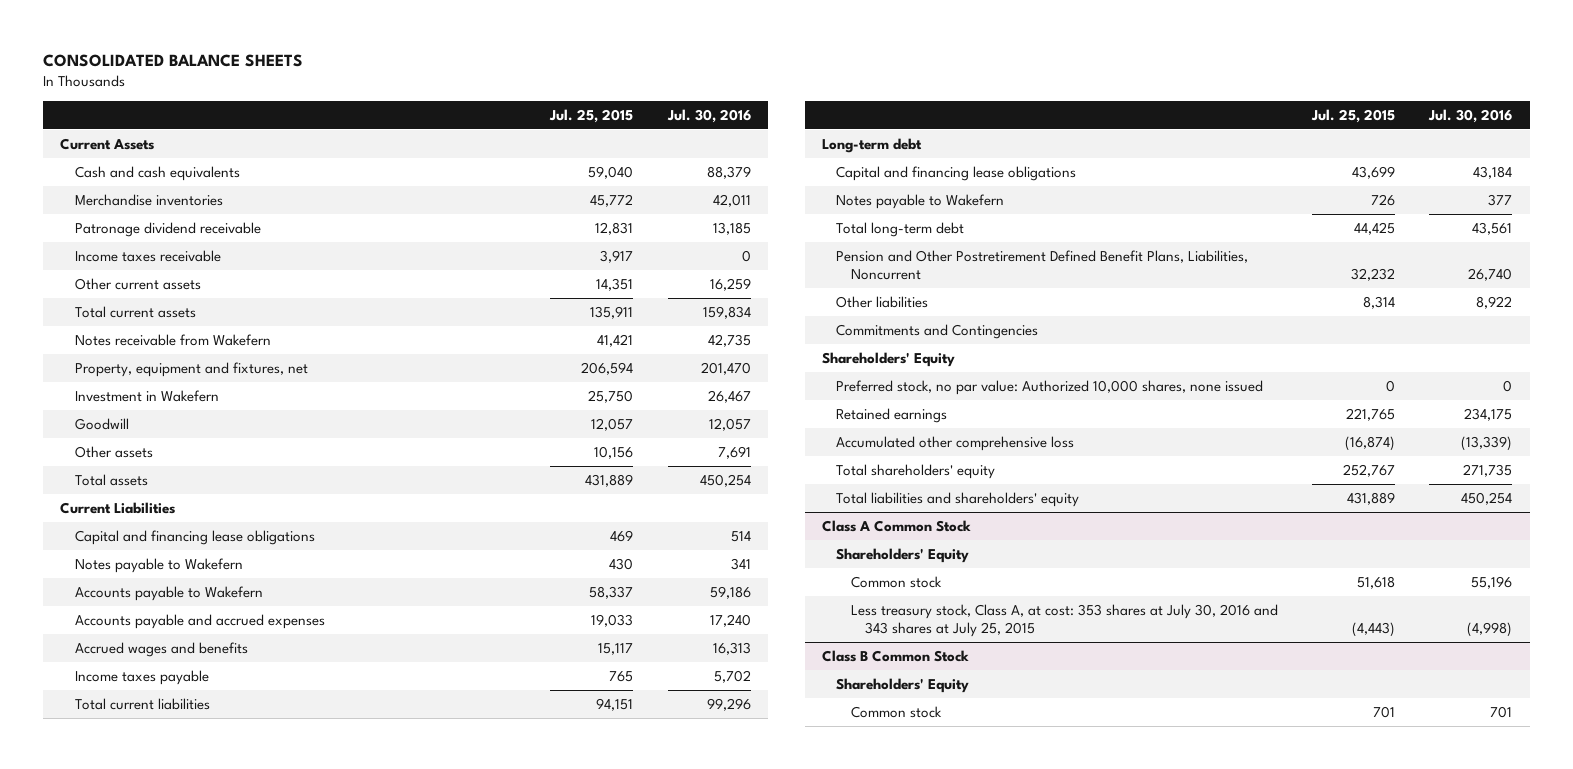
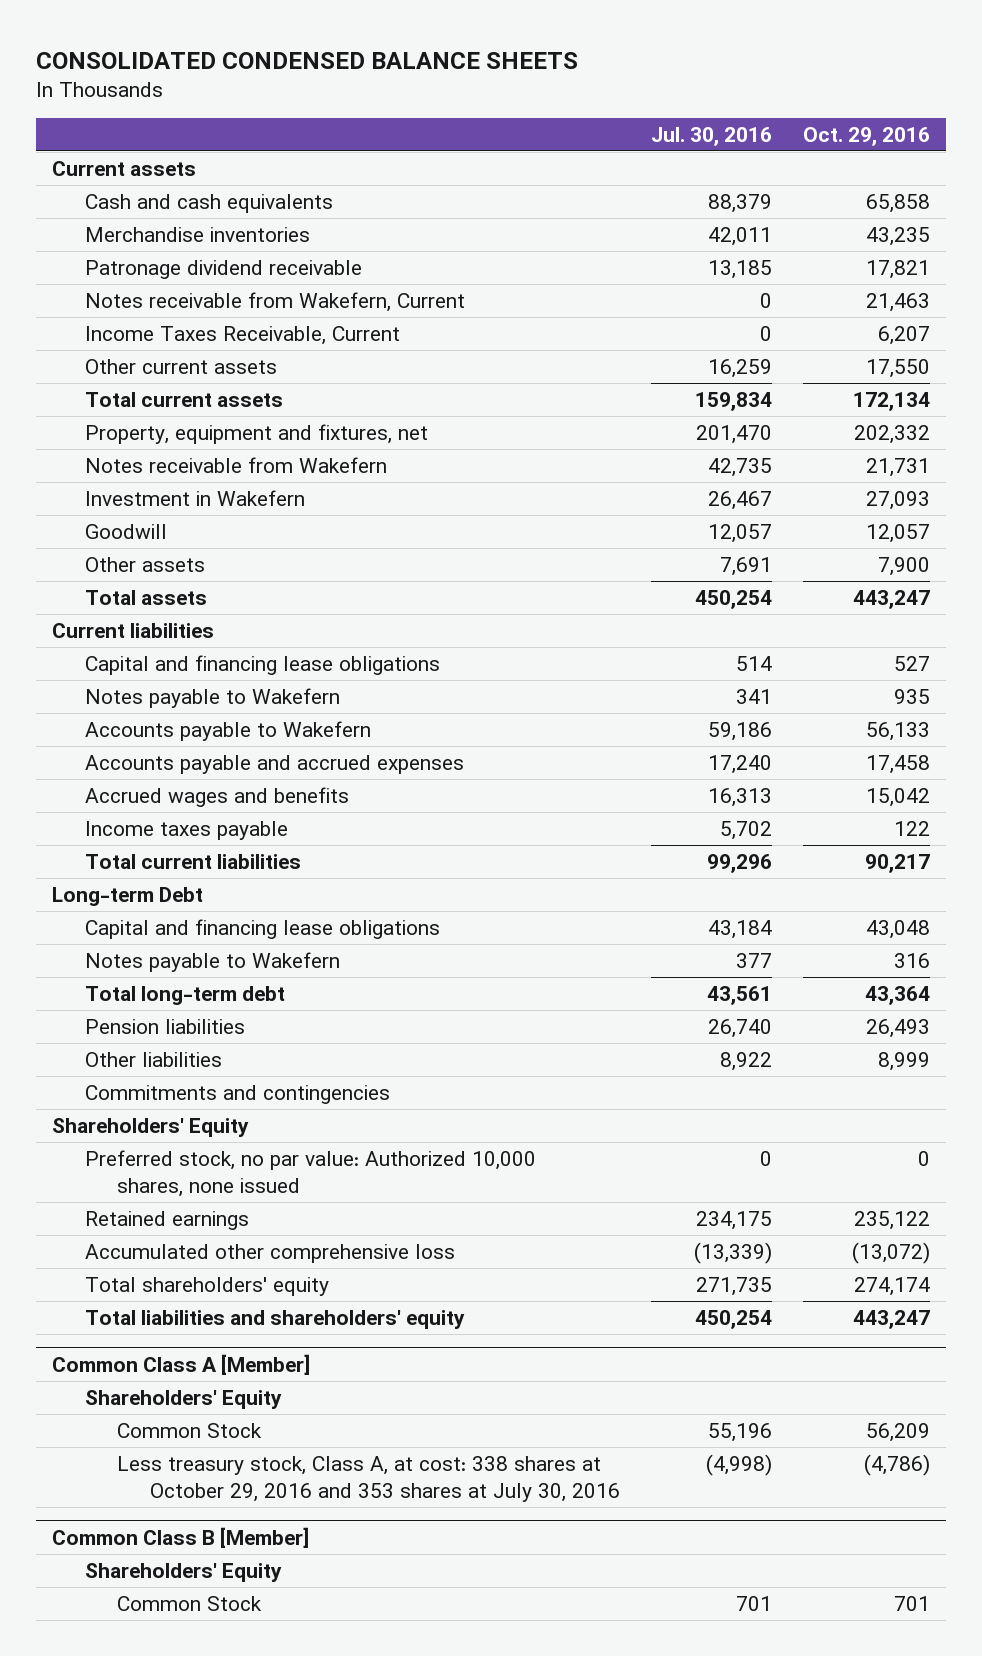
- CONSOLIDATED BALANCE SHEETS
+ CONSOLIDATED CONDENSED BALANCE SHEETS
- | Jul. 25, 2015 | Jul. 30, 2016
+ | Jul. 30, 2016 | Oct. 29, 2016
- Current Assets
+ Current assets
- Income taxes receivable | 3,917 | 0
+ Notes receivable from Wakefern, Current | 0 | 21,463
+ Income Taxes Receivable, Current | 0 | 6,207
moved down: Notes receivable from Wakefern | 42,735 | 21,731
- Current Liabilities
+ Current liabilities
- Long-term debt
+ Long-term Debt
- Pension and Other Postretirement Defined Benefit Plans, Liabilities, Noncurrent | 32,232 | 26,740
+ Pension liabilities | 26,740 | 26,493
- Commitments and Contingencies
+ Commitments and contingencies
- Class A Common Stock
+ Common Class A [Member]
- Common stock | 51,618 | 55,196
- Less treasury stock, Class A, at cost: 353 shares at July 30, 2016 and 343 shares at July 25, 2015 | (4,443) | (4,998)
- Class B Common Stock
+ Common Stock | 55,196 | 56,209
+ Less treasury stock, Class A, at cost: 338 shares at October 29, 2016 and 353 shares at July 30, 2016 | (4,998) | (4,786)
+ Common Class B [Member]
- Common stock | 701 | 701
+ Common Stock | 701 | 701

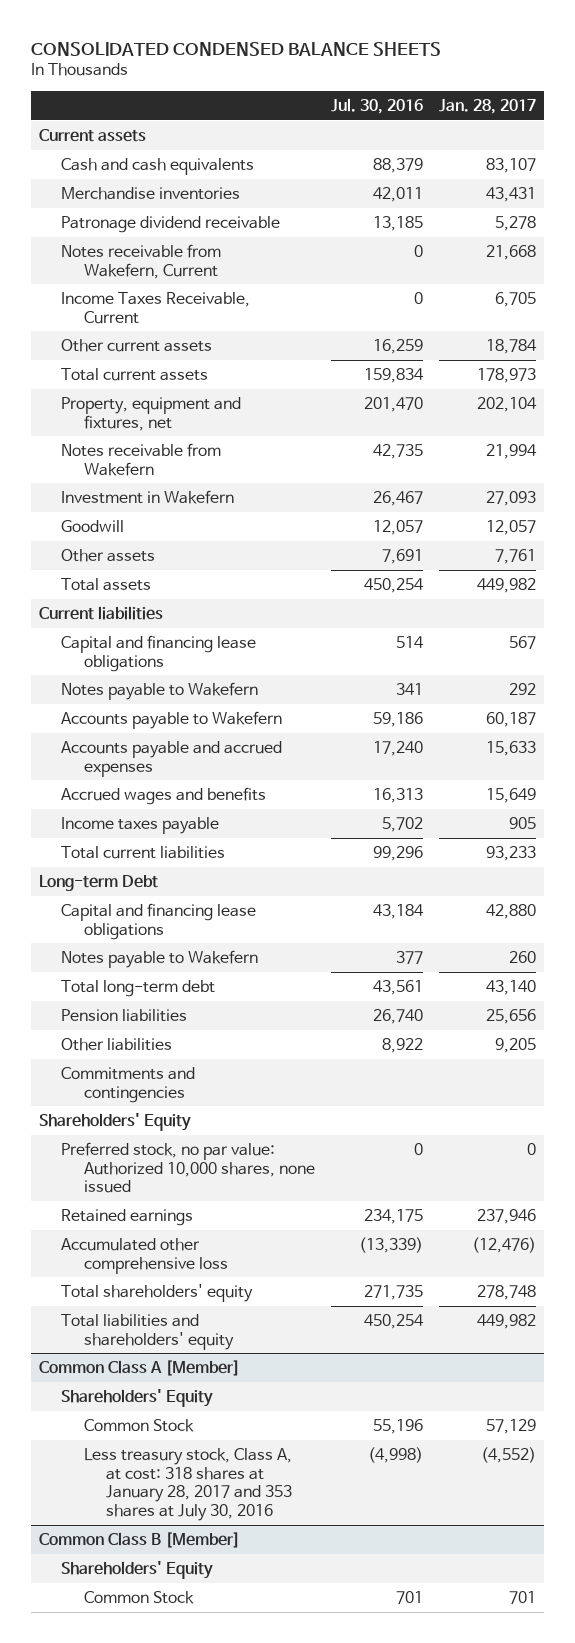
- | Jul. 30, 2016 | Oct. 29, 2016
+ | Jul. 30, 2016 | Jan. 28, 2017
@ Common Class A [Member]
- Less treasury stock, Class A, at cost: 338 shares at October 29, 2016 and 353 shares at July 30, 2016 | (4,998) | (4,786)
+ Less treasury stock, Class A, at cost: 318 shares at January 28, 2017 and 353 shares at July 30, 2016 | (4,998) | (4,552)

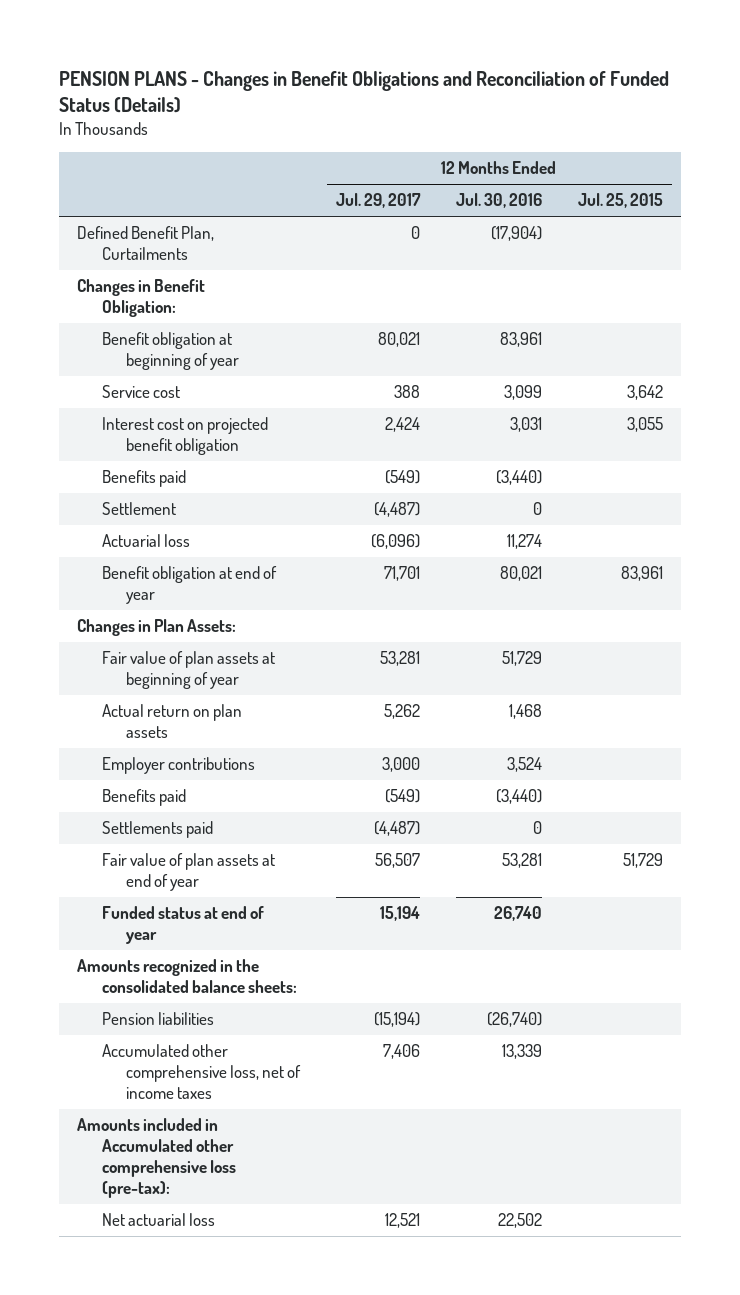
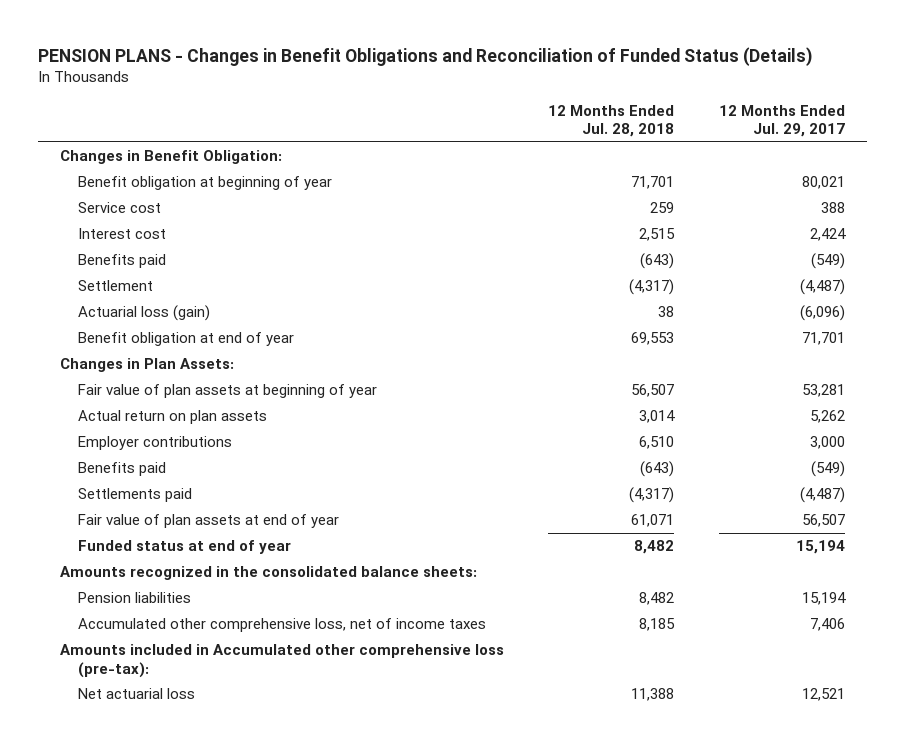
- | 12 Months Ended Jul. 29, 2017 | 12 Months Ended Jul. 30, 2016 | 12 Months Ended Jul. 25, 2015
+ | 12 Months Ended Jul. 28, 2018 | 12 Months Ended Jul. 29, 2017
- Defined Benefit Plan, Curtailments | 0 | (17,904) |
- Interest cost on projected benefit obligation | 2,424 | 3,031 | 3,055
+ Interest cost | 2,515 | 2,424
- Actuarial loss | (6,096) | 11,274 |
+ Actuarial loss (gain) | 38 | (6,096)
- Pension liabilities | (15,194) | (26,740) |
+ Pension liabilities | 8,482 | 15,194

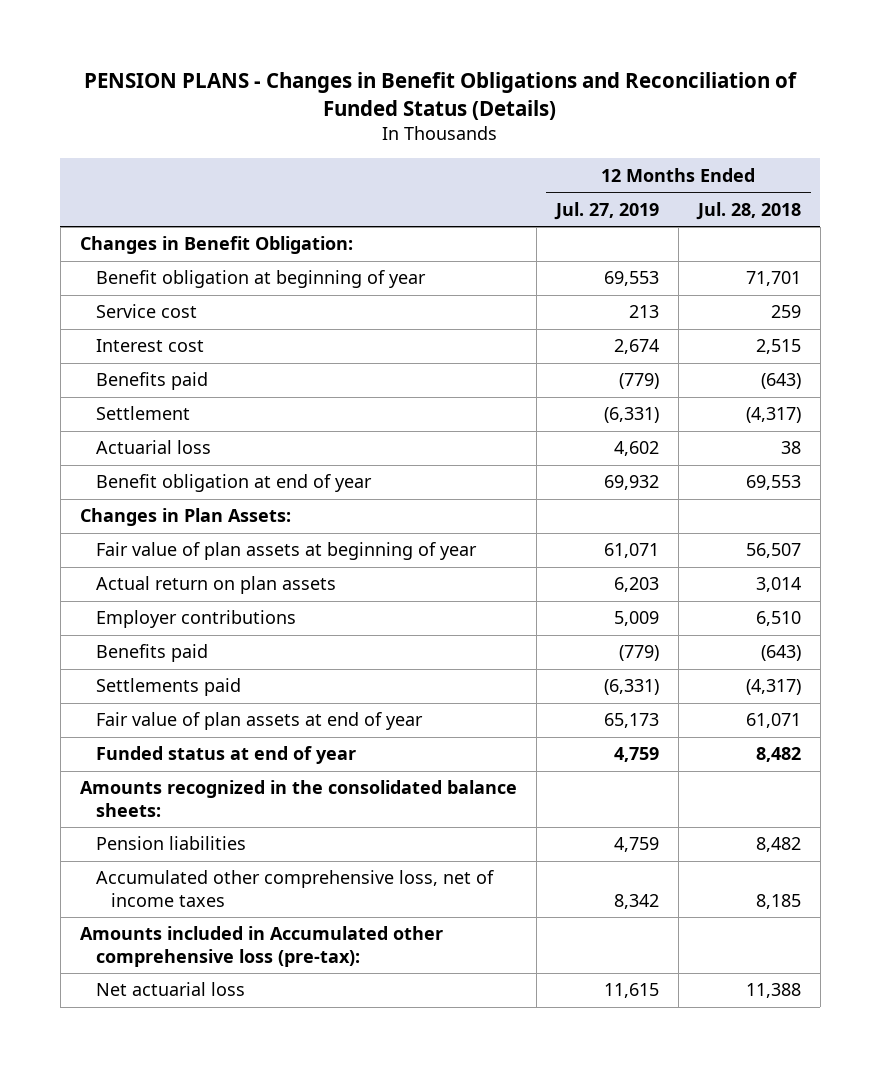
- | 12 Months Ended Jul. 28, 2018 | 12 Months Ended Jul. 29, 2017
+ | 12 Months Ended Jul. 27, 2019 | 12 Months Ended Jul. 28, 2018
- Actuarial loss (gain) | 38 | (6,096)
+ Actuarial loss | 4,602 | 38

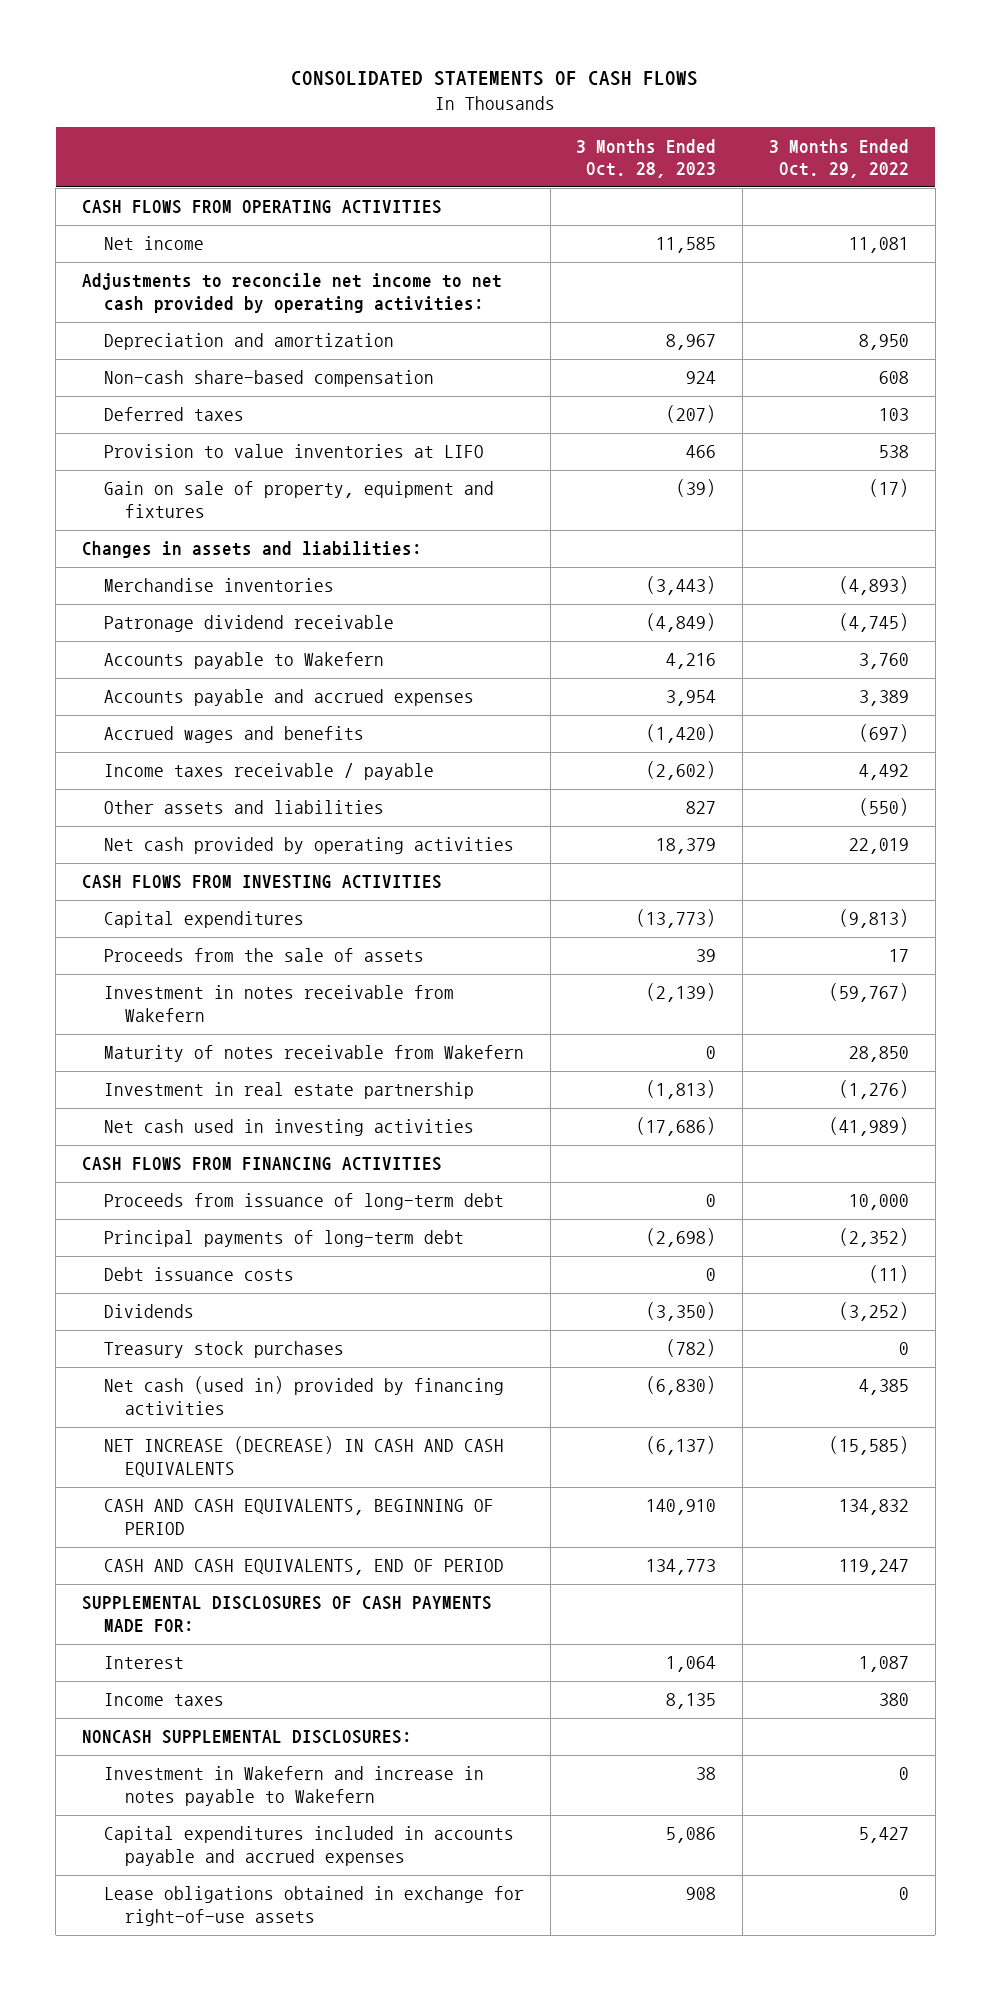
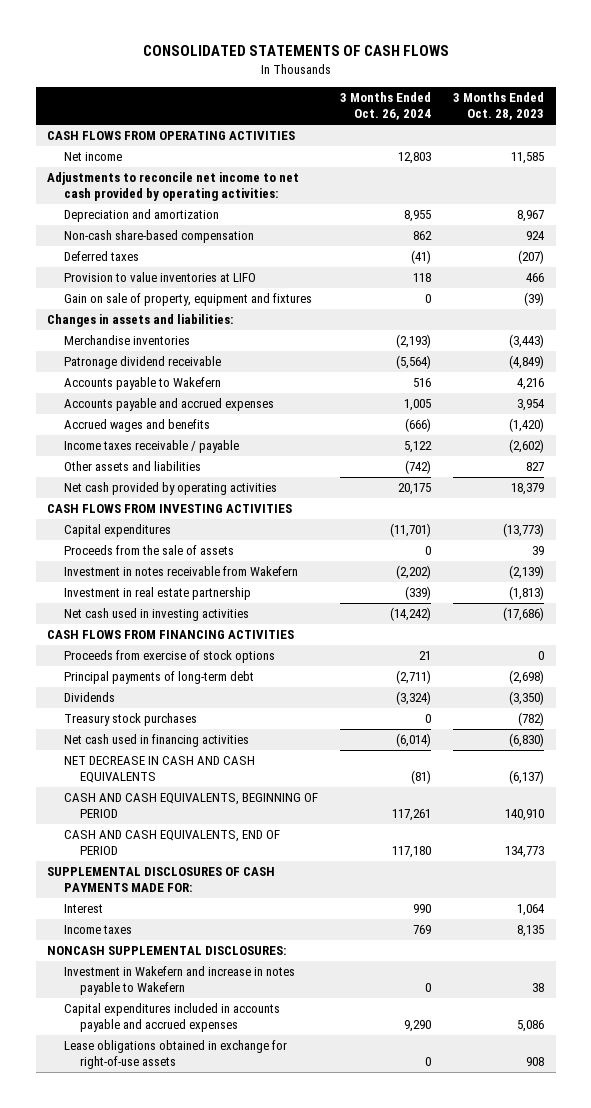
- | 3 Months Ended Oct. 28, 2023 | 3 Months Ended Oct. 29, 2022
+ | 3 Months Ended Oct. 26, 2024 | 3 Months Ended Oct. 28, 2023
- Maturity of notes receivable from Wakefern | 0 | 28,850
- Proceeds from issuance of long-term debt | 0 | 10,000
+ Proceeds from exercise of stock options | 21 | 0
- Debt issuance costs | 0 | (11)
- Net cash (used in) provided by financing activities | (6,830) | 4,385
- NET INCREASE (DECREASE) IN CASH AND CASH EQUIVALENTS | (6,137) | (15,585)
+ Net cash used in financing activities | (6,014) | (6,830)
+ NET DECREASE IN CASH AND CASH EQUIVALENTS | (81) | (6,137)

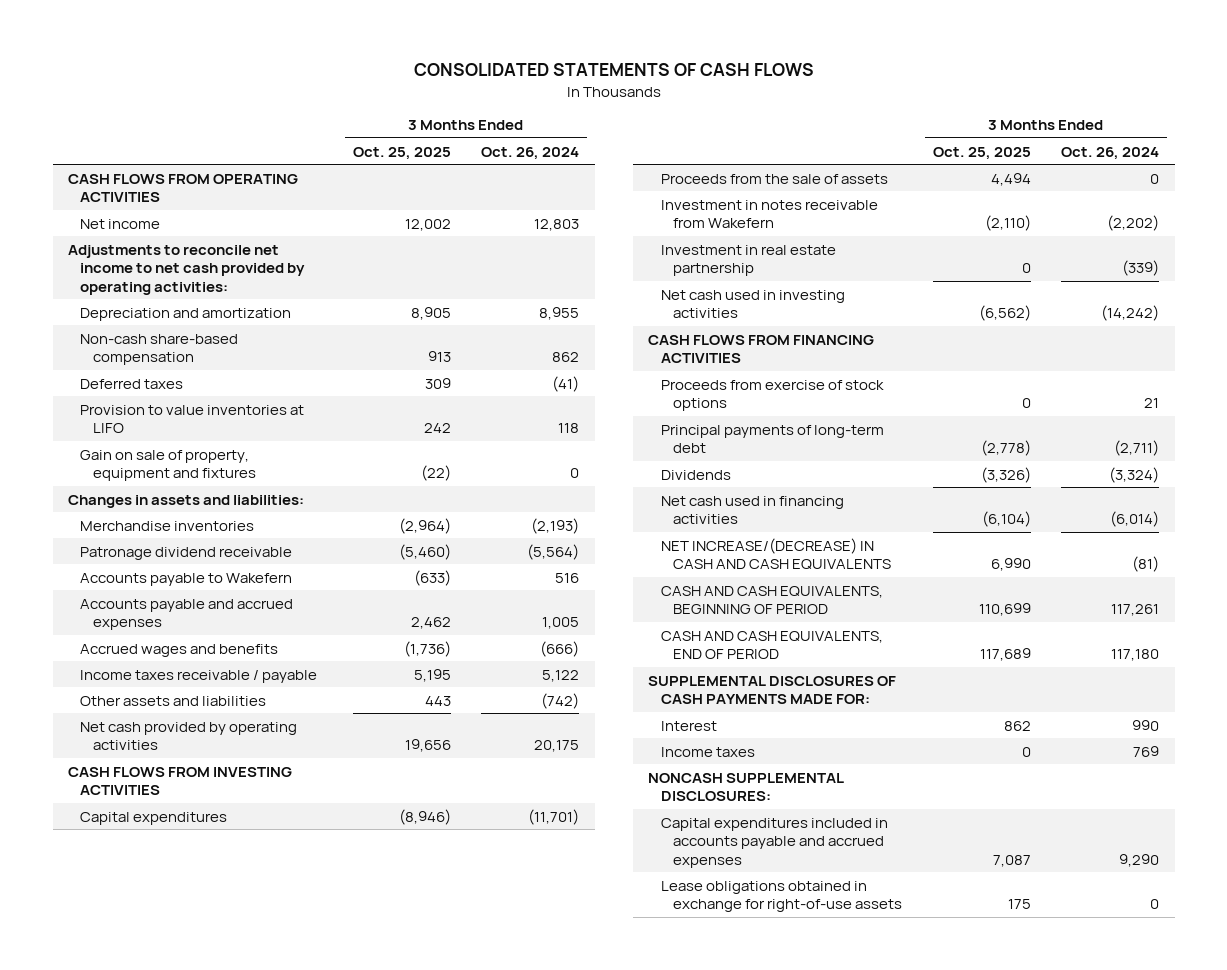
- | 3 Months Ended Oct. 26, 2024 | 3 Months Ended Oct. 28, 2023
+ | 3 Months Ended Oct. 25, 2025 | 3 Months Ended Oct. 26, 2024
- Treasury stock purchases | 0 | (782)
- NET DECREASE IN CASH AND CASH EQUIVALENTS | (81) | (6,137)
+ NET INCREASE/(DECREASE) IN CASH AND CASH EQUIVALENTS | 6,990 | (81)
- Investment in Wakefern and increase in notes payable to Wakefern | 0 | 38

